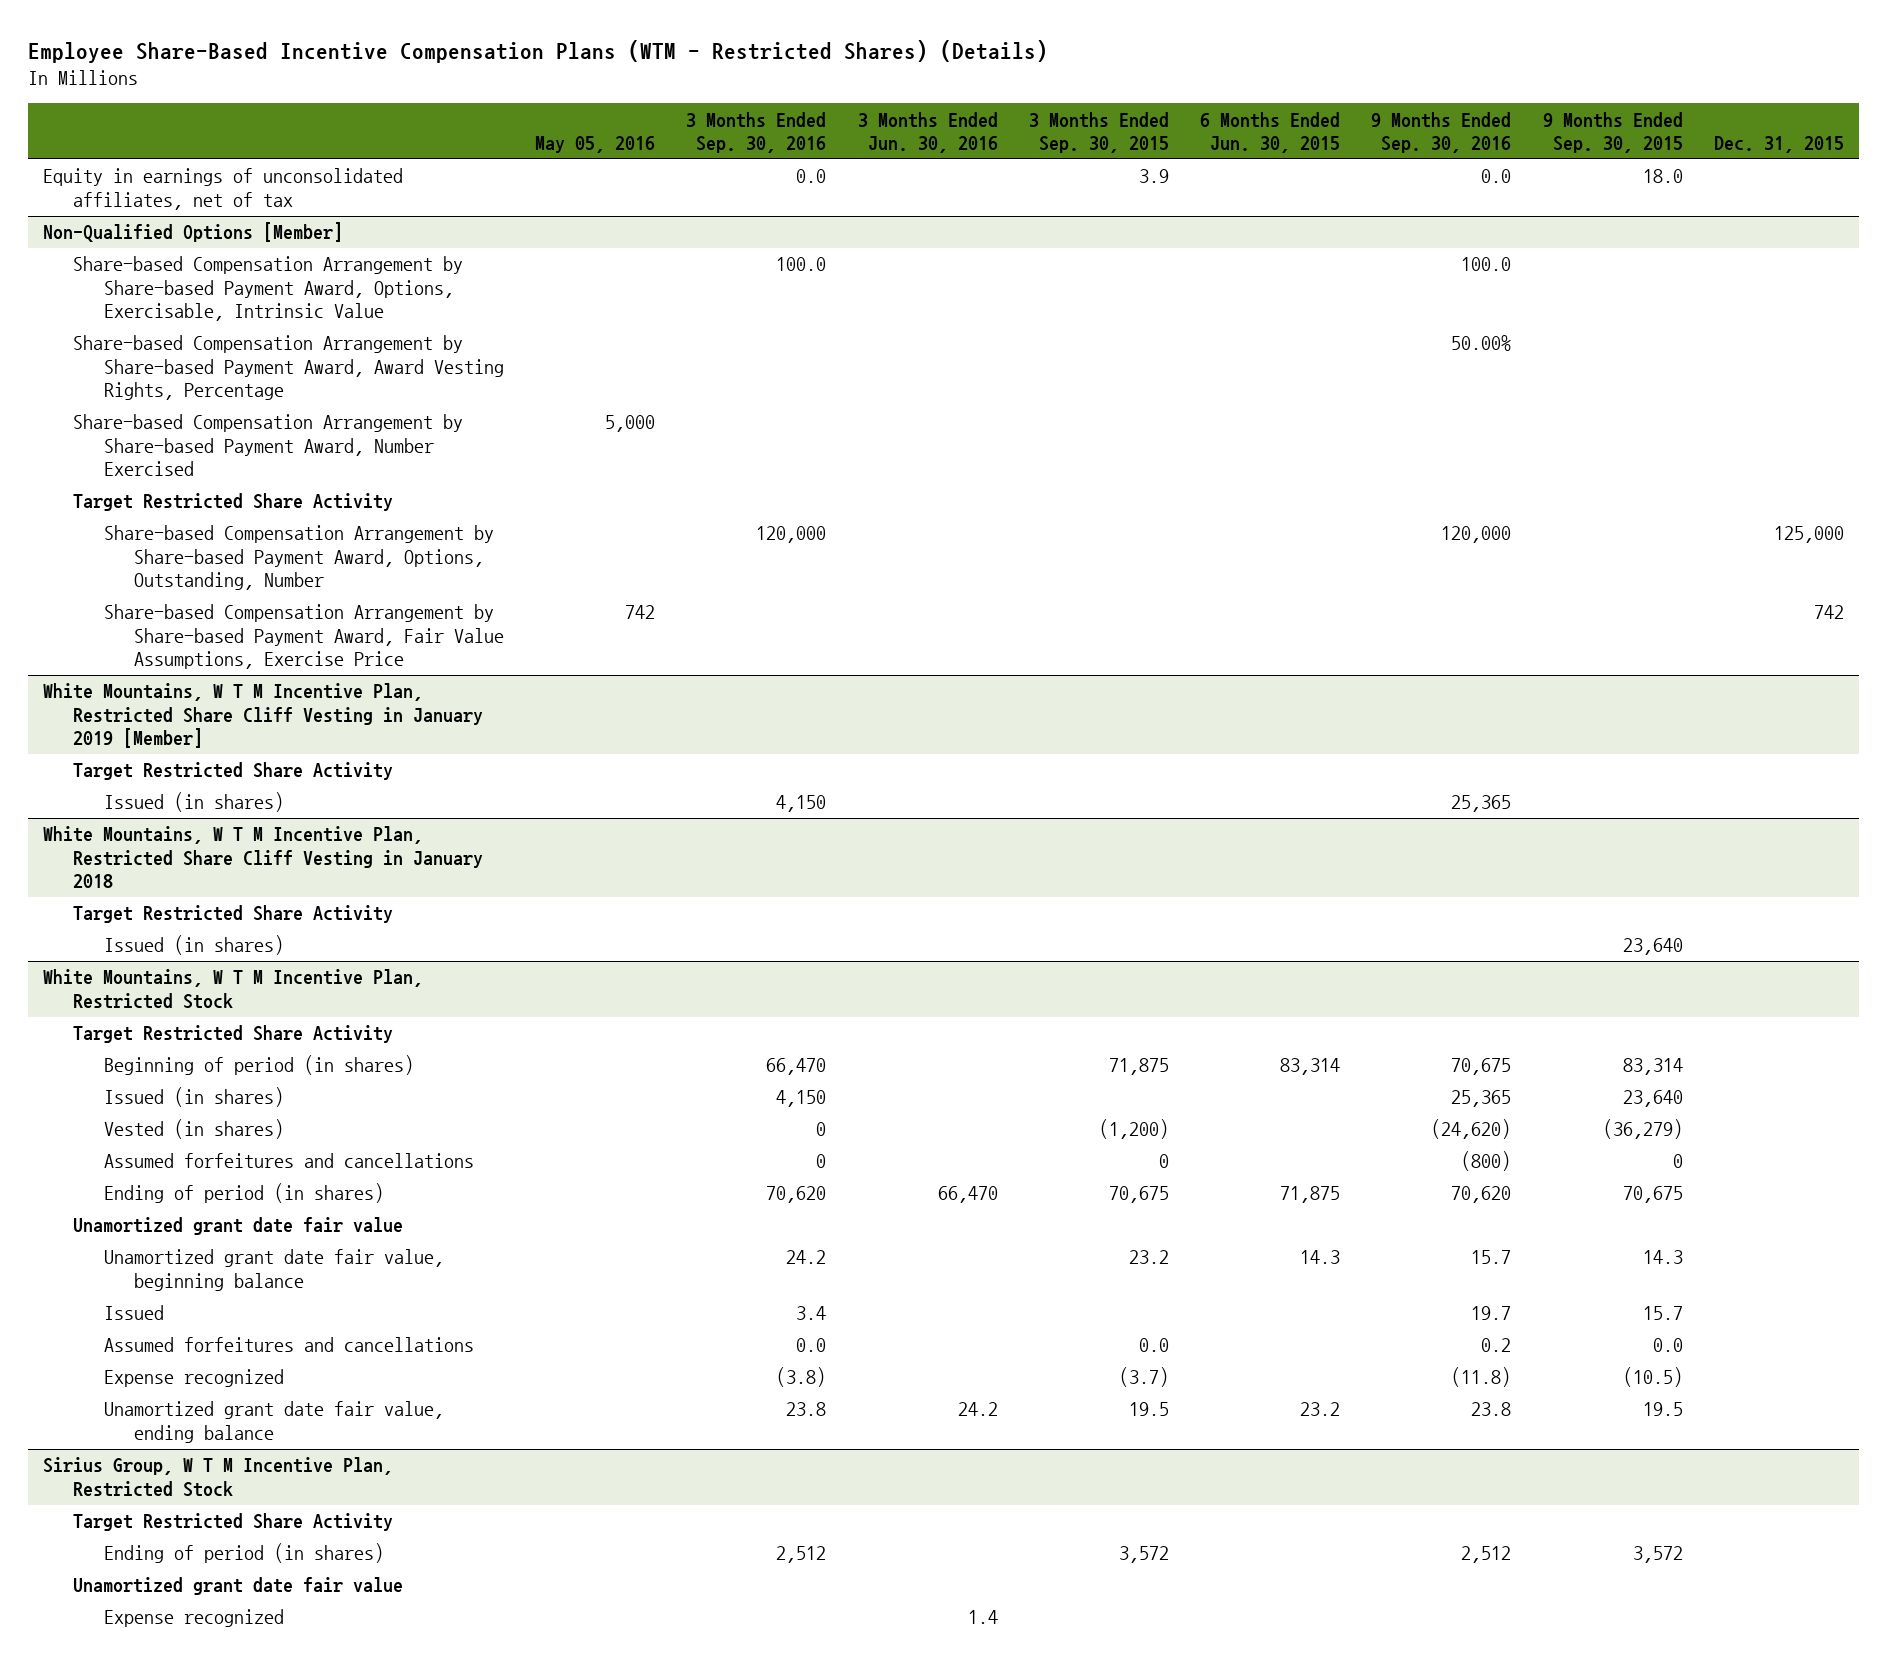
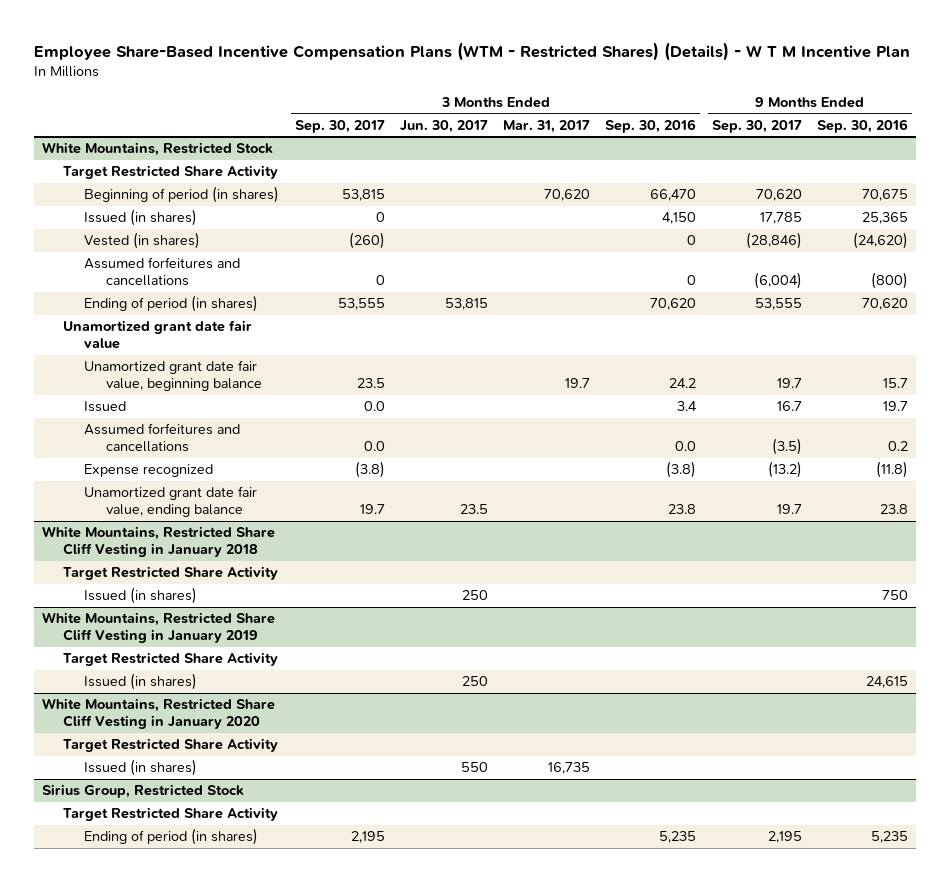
- Employee Share-Based Incentive Compensation Plans (WTM - Restricted Shares) (Details)
+ Employee Share-Based Incentive Compensation Plans (WTM - Restricted Shares) (Details) - W T M Incentive Plan
- | May 05, 2016 | 3 Months Ended Sep. 30, 2016 | 3 Months Ended Jun. 30, 2016 | 3 Months Ended Sep. 30, 2015 | 6 Months Ended Jun. 30, 2015 | 9 Months Ended Sep. 30, 2016 | 9 Months Ended Sep. 30, 2015 | Dec. 31, 2015
+ | 3 Months Ended Sep. 30, 2017 | 3 Months Ended Jun. 30, 2017 | 3 Months Ended Mar. 31, 2017 | 3 Months Ended Sep. 30, 2016 | 9 Months Ended Sep. 30, 2017 | 9 Months Ended Sep. 30, 2016
- Equity in earnings of unconsolidated affiliates, net of tax | | 0.0 | | 3.9 | | 0.0 | 18.0 |
- Non-Qualified Options [Member]
- Share-based Compensation Arrangement by Share-based Payment Award, Options, Exercisable, Intrinsic Value | | 100.0 | | | | 100.0 | |
- Share-based Compensation Arrangement by Share-based Payment Award, Award Vesting Rights, Percentage | | | | | | 50.00% | |
- Share-based Compensation Arrangement by Share-based Payment Award, Number Exercised | 5,000 | | | | | | |
- Target Restricted Share Activity
- Share-based Compensation Arrangement by Share-based Payment Award, Options, Outstanding, Number | | 120,000 | | | | 120,000 | | 125,000
- Share-based Compensation Arrangement by Share-based Payment Award, Fair Value Assumptions, Exercise Price | 742 | | | | | | | 742
- White Mountains, W T M Incentive Plan, Restricted Share Cliff Vesting in January 2019 [Member]
- Target Restricted Share Activity
- Issued (in shares) | | 4,150 | | | | 25,365 | |
- White Mountains, W T M Incentive Plan, Restricted Share Cliff Vesting in January 2018
- Target Restricted Share Activity
- Issued (in shares) | | | | | | | 23,640 |
- White Mountains, W T M Incentive Plan, Restricted Stock
+ White Mountains, Restricted Stock
- Sirius Group, W T M Incentive Plan, Restricted Stock
+ White Mountains, Restricted Share Cliff Vesting in January 2018
- Ending of period (in shares) | | 2,512 | | 3,572 | | 2,512 | 3,572 |
- Unamortized grant date fair value
- Expense recognized | | | 1.4 | | | | |
+ Issued (in shares) | | 250 | | | | 750
+ White Mountains, Restricted Share Cliff Vesting in January 2019
+ Target Restricted Share Activity
+ Issued (in shares) | | 250 | | | | 24,615
+ White Mountains, Restricted Share Cliff Vesting in January 2020
+ Target Restricted Share Activity
+ Issued (in shares) | | 550 | 16,735 | | |
+ Sirius Group, Restricted Stock
+ Target Restricted Share Activity
+ Ending of period (in shares) | 2,195 | | | 5,235 | 2,195 | 5,235

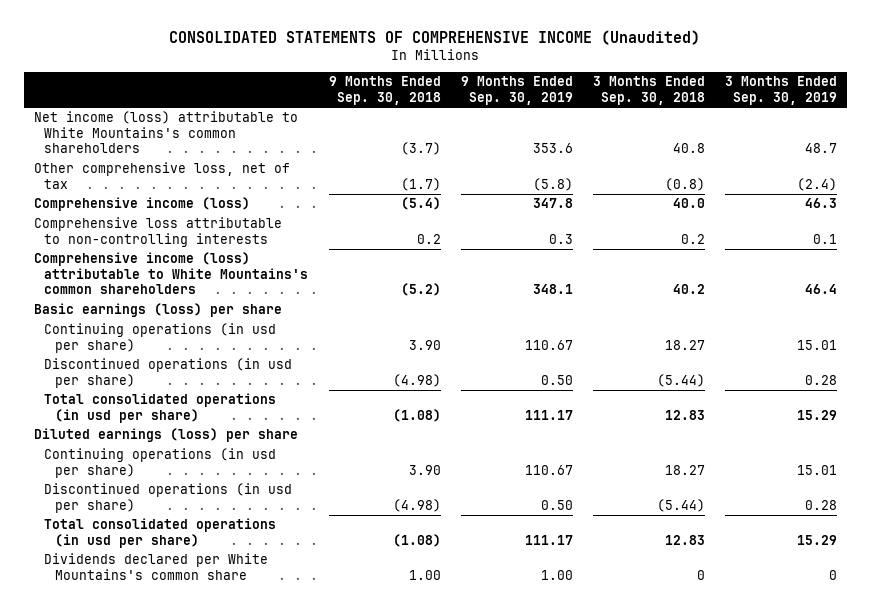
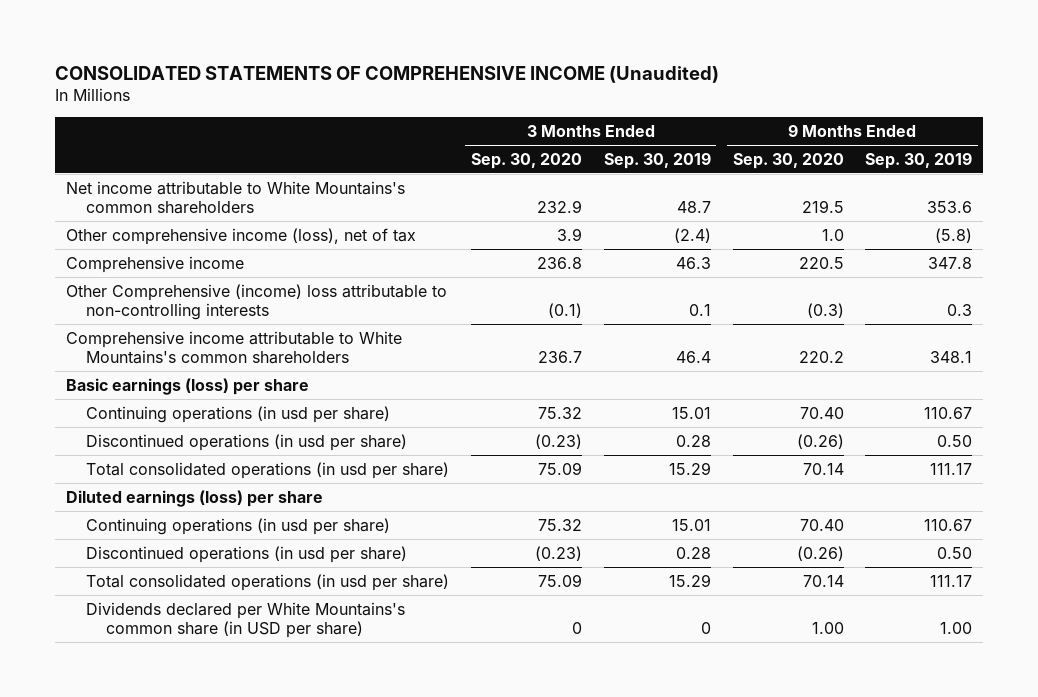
- | 9 Months Ended Sep. 30, 2018 | 9 Months Ended Sep. 30, 2019 | 3 Months Ended Sep. 30, 2018 | 3 Months Ended Sep. 30, 2019
+ | 3 Months Ended Sep. 30, 2020 | 3 Months Ended Sep. 30, 2019 | 9 Months Ended Sep. 30, 2020 | 9 Months Ended Sep. 30, 2019
- Net income (loss) attributable to White Mountains's common shareholders | (3.7) | 353.6 | 40.8 | 48.7
- Other comprehensive loss, net of tax | (1.7) | (5.8) | (0.8) | (2.4)
- Comprehensive income (loss) | (5.4) | 347.8 | 40.0 | 46.3
- Comprehensive loss attributable to non-controlling interests | 0.2 | 0.3 | 0.2 | 0.1
- Comprehensive income (loss) attributable to White Mountains's common shareholders | (5.2) | 348.1 | 40.2 | 46.4
+ Net income attributable to White Mountains's common shareholders | 232.9 | 48.7 | 219.5 | 353.6
+ Other comprehensive income (loss), net of tax | 3.9 | (2.4) | 1.0 | (5.8)
+ Comprehensive income | 236.8 | 46.3 | 220.5 | 347.8
+ Other Comprehensive (income) loss attributable to non-controlling interests | (0.1) | 0.1 | (0.3) | 0.3
+ Comprehensive income attributable to White Mountains's common shareholders | 236.7 | 46.4 | 220.2 | 348.1
- Dividends declared per White Mountains's common share | 1.00 | 1.00 | 0 | 0
+ Dividends declared per White Mountains's common share (in USD per share) | 0 | 0 | 1.00 | 1.00

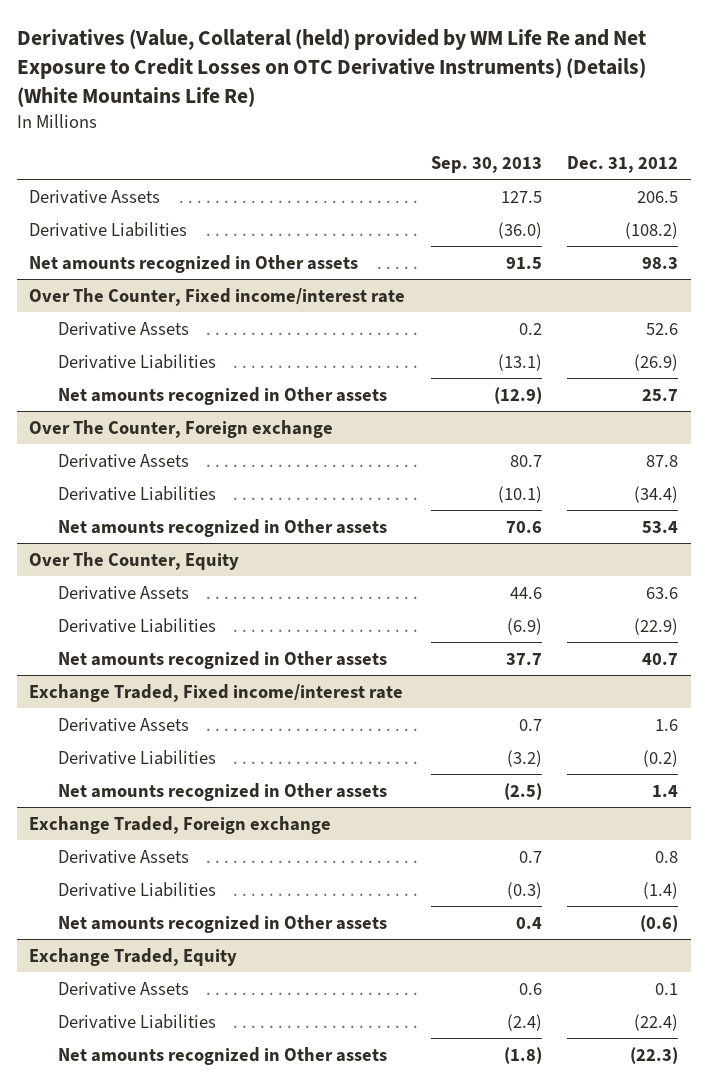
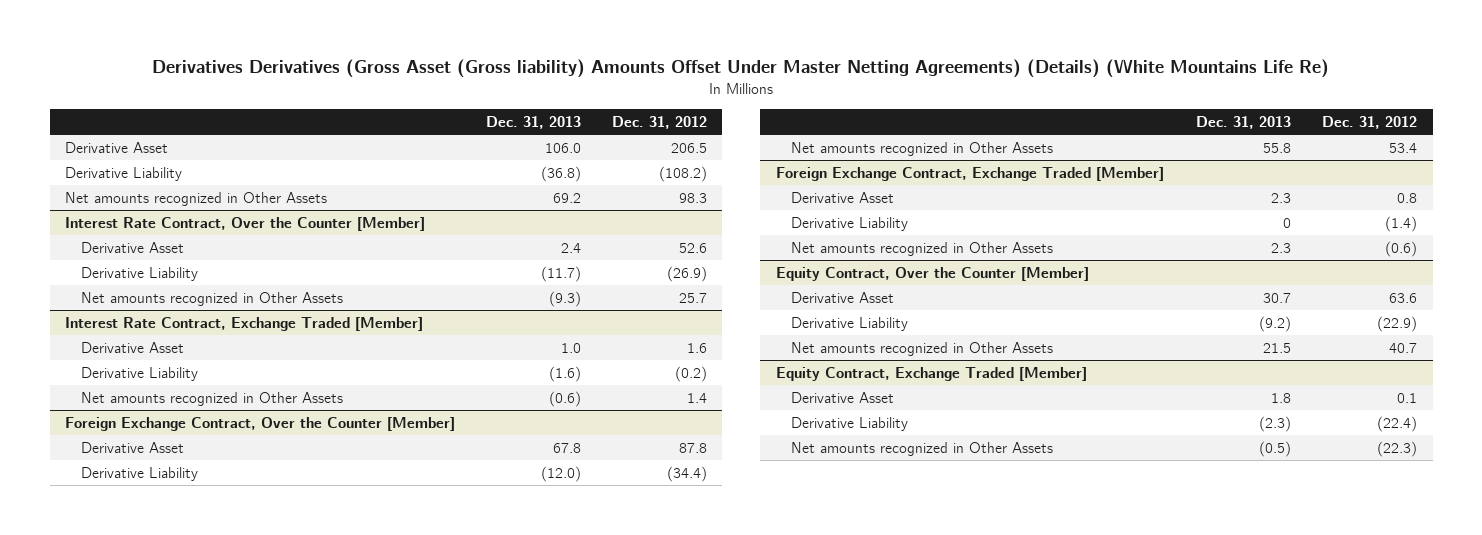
- Derivatives (Value, Collateral (held) provided by WM Life Re and Net Exposure to Credit Losses on OTC Derivative Instruments) (Details) (White Mountains Life Re)
+ Derivatives Derivatives (Gross Asset (Gross liability) Amounts Offset Under Master Netting Agreements) (Details) (White Mountains Life Re)
- | Sep. 30, 2013 | Dec. 31, 2012
+ | Dec. 31, 2013 | Dec. 31, 2012
- Derivative Assets | 127.5 | 206.5
- Derivative Liabilities | (36.0) | (108.2)
- Net amounts recognized in Other assets | 91.5 | 98.3
- Over The Counter, Fixed income/interest rate
- Derivative Assets | 0.2 | 52.6
- Derivative Liabilities | (13.1) | (26.9)
- Net amounts recognized in Other assets | (12.9) | 25.7
- Over The Counter, Foreign exchange
- Derivative Assets | 80.7 | 87.8
- Derivative Liabilities | (10.1) | (34.4)
- Net amounts recognized in Other assets | 70.6 | 53.4
- Over The Counter, Equity
- Derivative Assets | 44.6 | 63.6
- Derivative Liabilities | (6.9) | (22.9)
- Net amounts recognized in Other assets | 37.7 | 40.7
- Exchange Traded, Fixed income/interest rate
- Derivative Assets | 0.7 | 1.6
- Derivative Liabilities | (3.2) | (0.2)
- Net amounts recognized in Other assets | (2.5) | 1.4
- Exchange Traded, Foreign exchange
- Derivative Assets | 0.7 | 0.8
- Derivative Liabilities | (0.3) | (1.4)
- Net amounts recognized in Other assets | 0.4 | (0.6)
- Exchange Traded, Equity
- Derivative Assets | 0.6 | 0.1
- Derivative Liabilities | (2.4) | (22.4)
- Net amounts recognized in Other assets | (1.8) | (22.3)
+ Derivative Asset | 106.0 | 206.5
+ Derivative Liability | (36.8) | (108.2)
+ Net amounts recognized in Other Assets | 69.2 | 98.3
+ Interest Rate Contract, Over the Counter [Member]
+ Derivative Asset | 2.4 | 52.6
+ Derivative Liability | (11.7) | (26.9)
+ Net amounts recognized in Other Assets | (9.3) | 25.7
+ Interest Rate Contract, Exchange Traded [Member]
+ Derivative Asset | 1.0 | 1.6
+ Derivative Liability | (1.6) | (0.2)
+ Net amounts recognized in Other Assets | (0.6) | 1.4
+ Foreign Exchange Contract, Over the Counter [Member]
+ Derivative Asset | 67.8 | 87.8
+ Derivative Liability | (12.0) | (34.4)
+ Net amounts recognized in Other Assets | 55.8 | 53.4
+ Foreign Exchange Contract, Exchange Traded [Member]
+ Derivative Asset | 2.3 | 0.8
+ Derivative Liability | 0 | (1.4)
+ Net amounts recognized in Other Assets | 2.3 | (0.6)
+ Equity Contract, Over the Counter [Member]
+ Derivative Asset | 30.7 | 63.6
+ Derivative Liability | (9.2) | (22.9)
+ Net amounts recognized in Other Assets | 21.5 | 40.7
+ Equity Contract, Exchange Traded [Member]
+ Derivative Asset | 1.8 | 0.1
+ Derivative Liability | (2.3) | (22.4)
+ Net amounts recognized in Other Assets | (0.5) | (22.3)

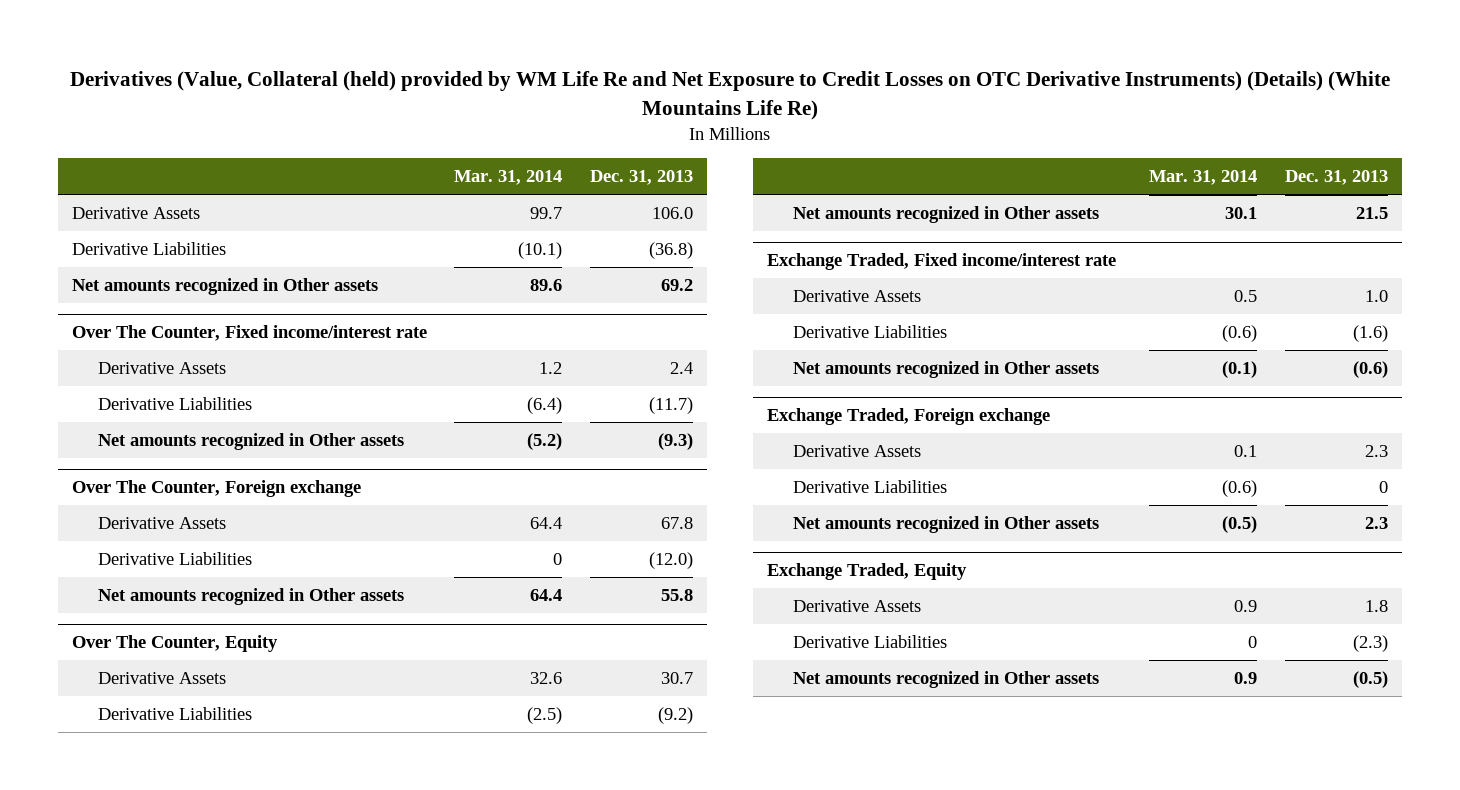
- Derivatives Derivatives (Gross Asset (Gross liability) Amounts Offset Under Master Netting Agreements) (Details) (White Mountains Life Re)
+ Derivatives (Value, Collateral (held) provided by WM Life Re and Net Exposure to Credit Losses on OTC Derivative Instruments) (Details) (White Mountains Life Re)
- | Dec. 31, 2013 | Dec. 31, 2012
+ | Mar. 31, 2014 | Dec. 31, 2013
- Derivative Asset | 106.0 | 206.5
- Derivative Liability | (36.8) | (108.2)
- Net amounts recognized in Other Assets | 69.2 | 98.3
- Interest Rate Contract, Over the Counter [Member]
- Derivative Asset | 2.4 | 52.6
- Derivative Liability | (11.7) | (26.9)
- Net amounts recognized in Other Assets | (9.3) | 25.7
- Interest Rate Contract, Exchange Traded [Member]
- Derivative Asset | 1.0 | 1.6
- Derivative Liability | (1.6) | (0.2)
- Net amounts recognized in Other Assets | (0.6) | 1.4
- Foreign Exchange Contract, Over the Counter [Member]
- Derivative Asset | 67.8 | 87.8
- Derivative Liability | (12.0) | (34.4)
- Net amounts recognized in Other Assets | 55.8 | 53.4
- Foreign Exchange Contract, Exchange Traded [Member]
- Derivative Asset | 2.3 | 0.8
- Derivative Liability | 0 | (1.4)
- Net amounts recognized in Other Assets | 2.3 | (0.6)
- Equity Contract, Over the Counter [Member]
- Derivative Asset | 30.7 | 63.6
- Derivative Liability | (9.2) | (22.9)
- Net amounts recognized in Other Assets | 21.5 | 40.7
- Equity Contract, Exchange Traded [Member]
- Derivative Asset | 1.8 | 0.1
- Derivative Liability | (2.3) | (22.4)
- Net amounts recognized in Other Assets | (0.5) | (22.3)
+ Derivative Assets | 99.7 | 106.0
+ Derivative Liabilities | (10.1) | (36.8)
+ Net amounts recognized in Other assets | 89.6 | 69.2
+ Over The Counter, Fixed income/interest rate
+ Derivative Assets | 1.2 | 2.4
+ Derivative Liabilities | (6.4) | (11.7)
+ Net amounts recognized in Other assets | (5.2) | (9.3)
+ Over The Counter, Foreign exchange
+ Derivative Assets | 64.4 | 67.8
+ Derivative Liabilities | 0 | (12.0)
+ Net amounts recognized in Other assets | 64.4 | 55.8
+ Over The Counter, Equity
+ Derivative Assets | 32.6 | 30.7
+ Derivative Liabilities | (2.5) | (9.2)
+ Net amounts recognized in Other assets | 30.1 | 21.5
+ Exchange Traded, Fixed income/interest rate
+ Derivative Assets | 0.5 | 1.0
+ Derivative Liabilities | (0.6) | (1.6)
+ Net amounts recognized in Other assets | (0.1) | (0.6)
+ Exchange Traded, Foreign exchange
+ Derivative Assets | 0.1 | 2.3
+ Derivative Liabilities | (0.6) | 0
+ Net amounts recognized in Other assets | (0.5) | 2.3
+ Exchange Traded, Equity
+ Derivative Assets | 0.9 | 1.8
+ Derivative Liabilities | 0 | (2.3)
+ Net amounts recognized in Other assets | 0.9 | (0.5)

